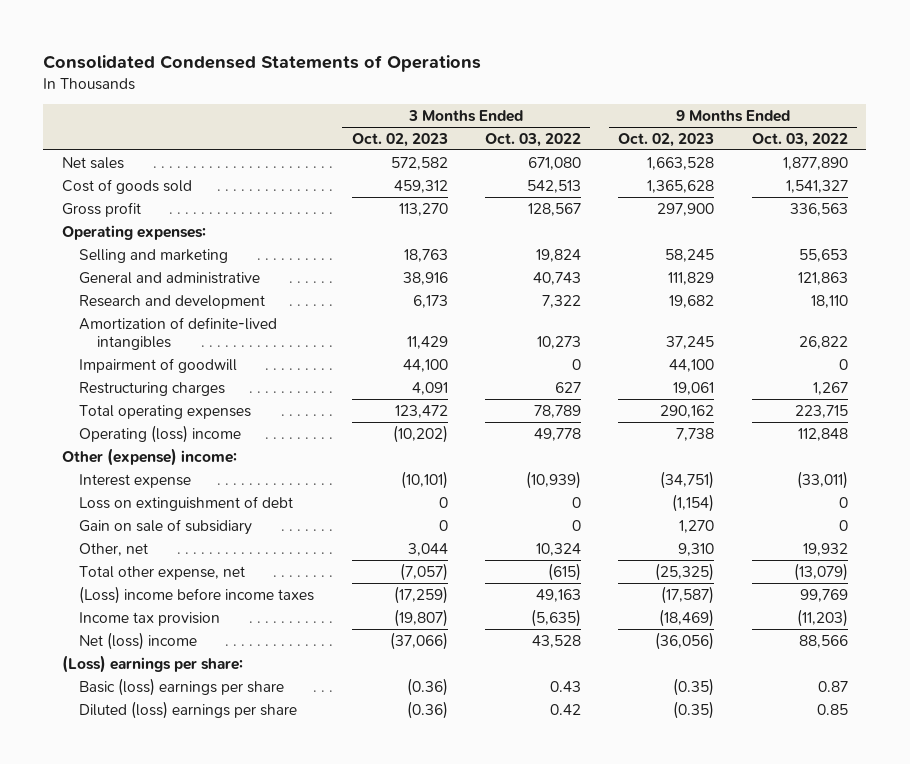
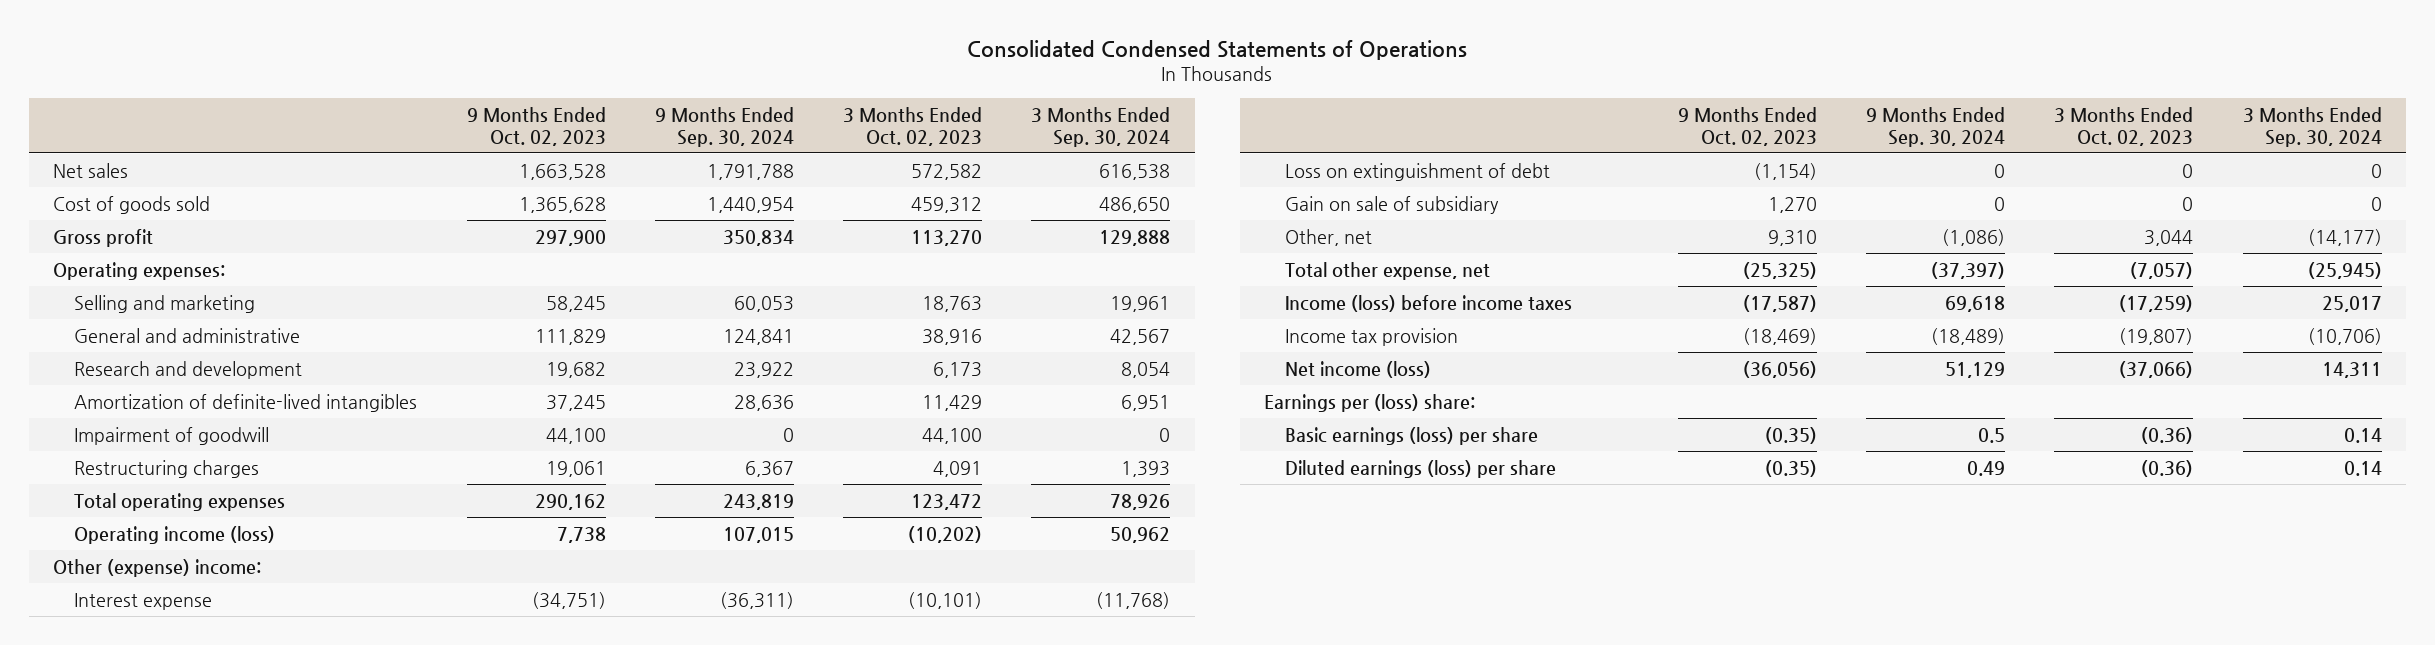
- | 3 Months Ended Oct. 02, 2023 | 3 Months Ended Oct. 03, 2022 | 9 Months Ended Oct. 02, 2023 | 9 Months Ended Oct. 03, 2022
+ | 9 Months Ended Oct. 02, 2023 | 9 Months Ended Sep. 30, 2024 | 3 Months Ended Oct. 02, 2023 | 3 Months Ended Sep. 30, 2024
- Operating (loss) income | (10,202) | 49,778 | 7,738 | 112,848
+ Operating income (loss) | 7,738 | 107,015 | (10,202) | 50,962
- (Loss) income before income taxes | (17,259) | 49,163 | (17,587) | 99,769
+ Income (loss) before income taxes | (17,587) | 69,618 | (17,259) | 25,017
- Net (loss) income | (37,066) | 43,528 | (36,056) | 88,566
- (Loss) earnings per share:
- Basic (loss) earnings per share | (0.36) | 0.43 | (0.35) | 0.87
- Diluted (loss) earnings per share | (0.36) | 0.42 | (0.35) | 0.85
+ Net income (loss) | (36,056) | 51,129 | (37,066) | 14,311
+ Earnings per (loss) share:
+ Basic earnings (loss) per share | (0.35) | 0.5 | (0.36) | 0.14
+ Diluted earnings (loss) per share | (0.35) | 0.49 | (0.36) | 0.14

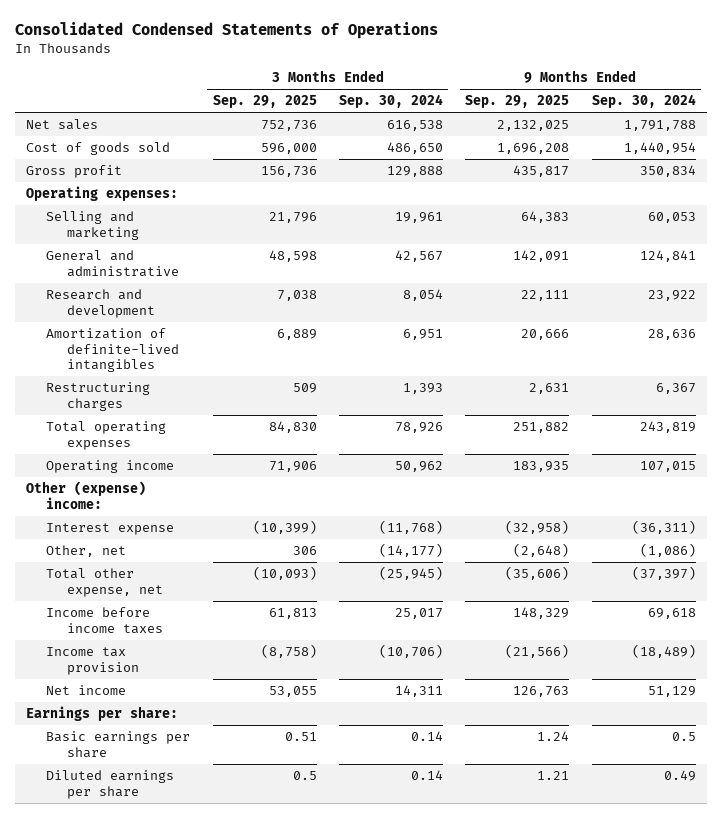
- | 9 Months Ended Oct. 02, 2023 | 9 Months Ended Sep. 30, 2024 | 3 Months Ended Oct. 02, 2023 | 3 Months Ended Sep. 30, 2024
+ | 3 Months Ended Sep. 29, 2025 | 3 Months Ended Sep. 30, 2024 | 9 Months Ended Sep. 29, 2025 | 9 Months Ended Sep. 30, 2024
- Impairment of goodwill | 44,100 | 0 | 44,100 | 0
- Operating income (loss) | 7,738 | 107,015 | (10,202) | 50,962
+ Operating income | 71,906 | 50,962 | 183,935 | 107,015
- Loss on extinguishment of debt | (1,154) | 0 | 0 | 0
- Gain on sale of subsidiary | 1,270 | 0 | 0 | 0
- Income (loss) before income taxes | (17,587) | 69,618 | (17,259) | 25,017
+ Income before income taxes | 61,813 | 25,017 | 148,329 | 69,618
- Net income (loss) | (36,056) | 51,129 | (37,066) | 14,311
- Earnings per (loss) share:
- Basic earnings (loss) per share | (0.35) | 0.5 | (0.36) | 0.14
- Diluted earnings (loss) per share | (0.35) | 0.49 | (0.36) | 0.14
+ Net income | 53,055 | 14,311 | 126,763 | 51,129
+ Earnings per share:
+ Basic earnings per share | 0.51 | 0.14 | 1.24 | 0.5
+ Diluted earnings per share | 0.5 | 0.14 | 1.21 | 0.49

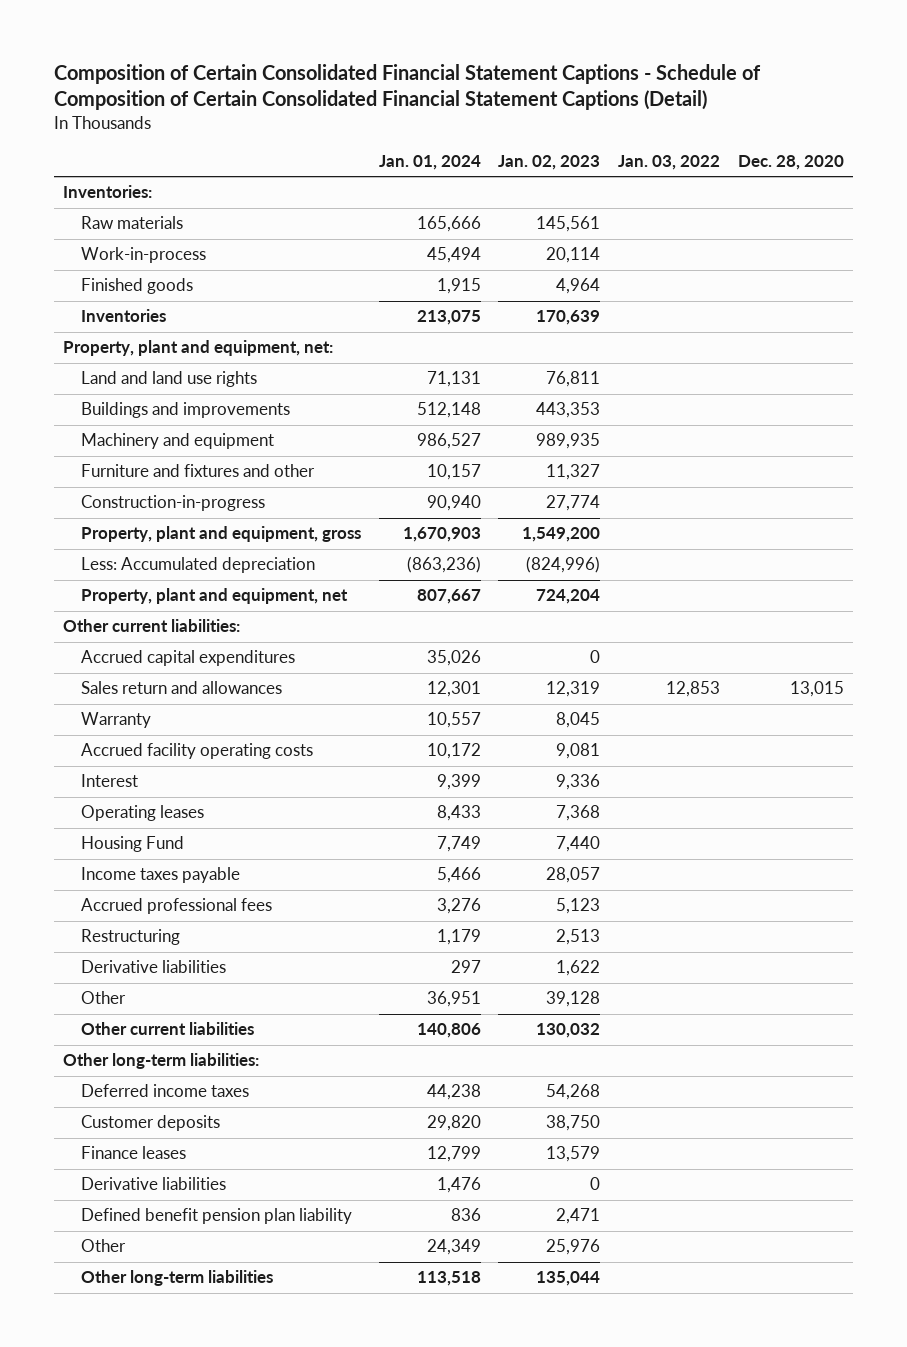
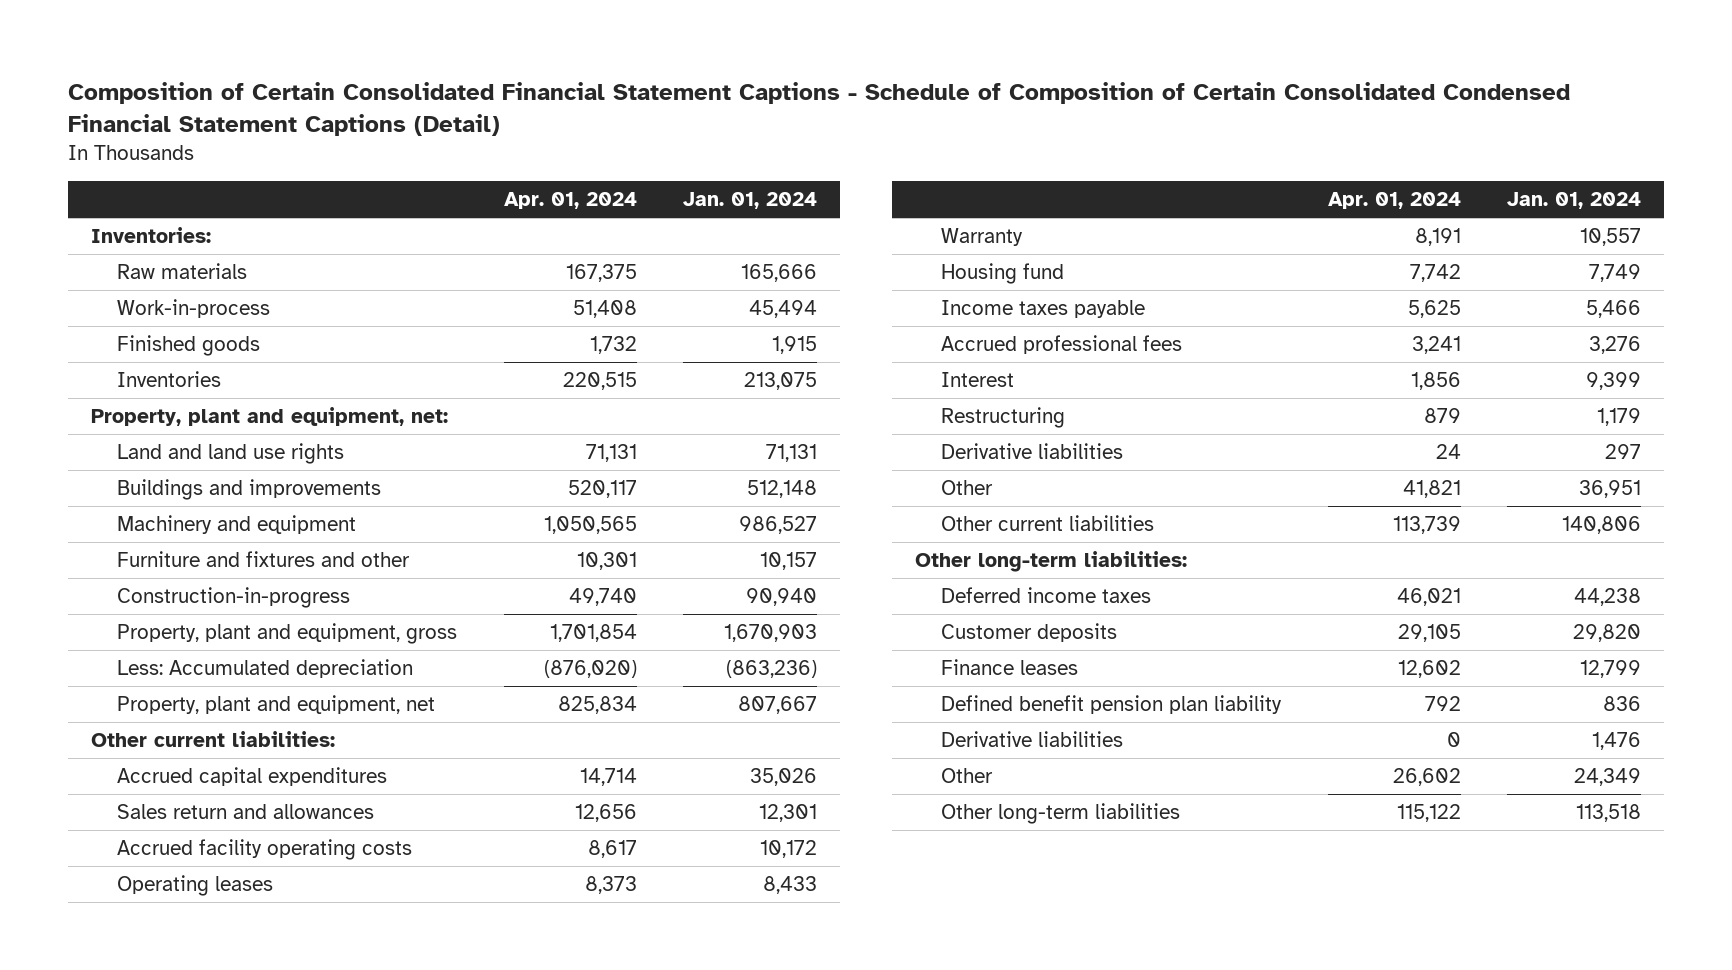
- Composition of Certain Consolidated Financial Statement Captions - Schedule of Composition of Certain Consolidated Financial Statement Captions (Detail)
+ Composition of Certain Consolidated Financial Statement Captions - Schedule of Composition of Certain Consolidated Condensed Financial Statement Captions (Detail)
- | Jan. 01, 2024 | Jan. 02, 2023 | Jan. 03, 2022 | Dec. 28, 2020
+ | Apr. 01, 2024 | Jan. 01, 2024
- Housing Fund | 7,749 | 7,440 | |
moved down: Warranty | 8,191 | 10,557
+ Housing fund | 7,742 | 7,749
moved down: Interest | 1,856 | 9,399
moved down: Derivative liabilities | 0 | 1,476

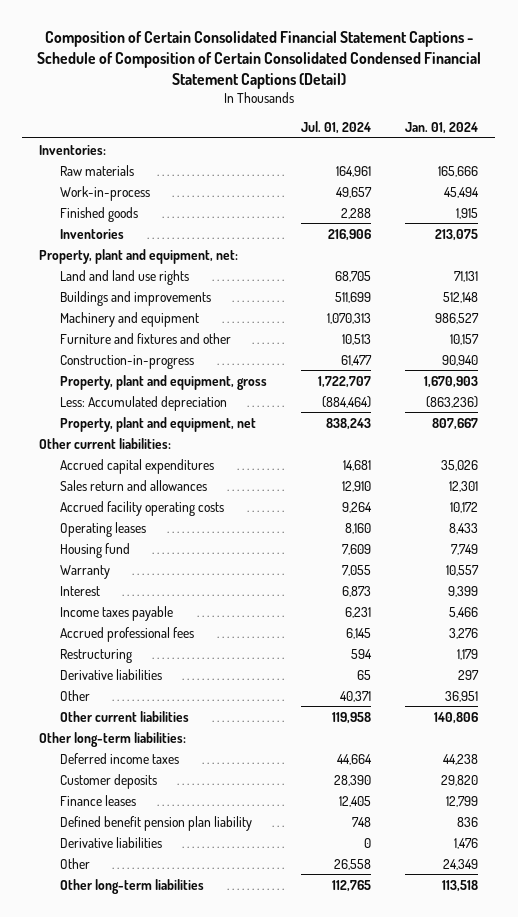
- | Apr. 01, 2024 | Jan. 01, 2024
+ | Jul. 01, 2024 | Jan. 01, 2024
moved down: Warranty | 7,055 | 10,557
moved up: Interest | 6,873 | 9,399

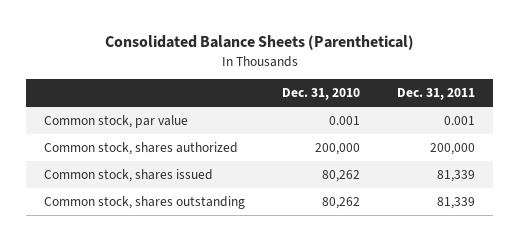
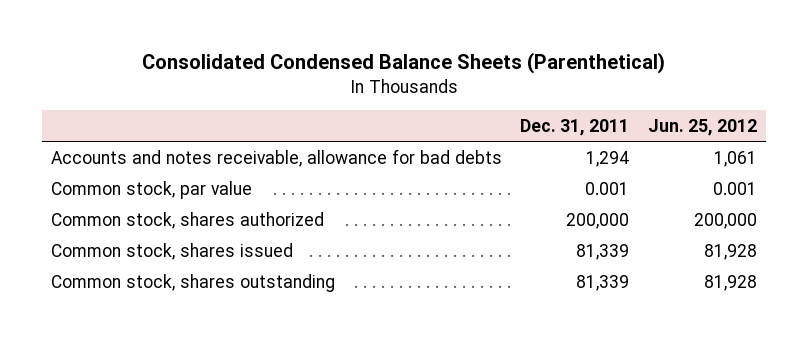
- Consolidated Balance Sheets (Parenthetical)
+ Consolidated Condensed Balance Sheets (Parenthetical)
- | Dec. 31, 2010 | Dec. 31, 2011
+ | Dec. 31, 2011 | Jun. 25, 2012
+ Accounts and notes receivable, allowance for bad debts | 1,294 | 1,061

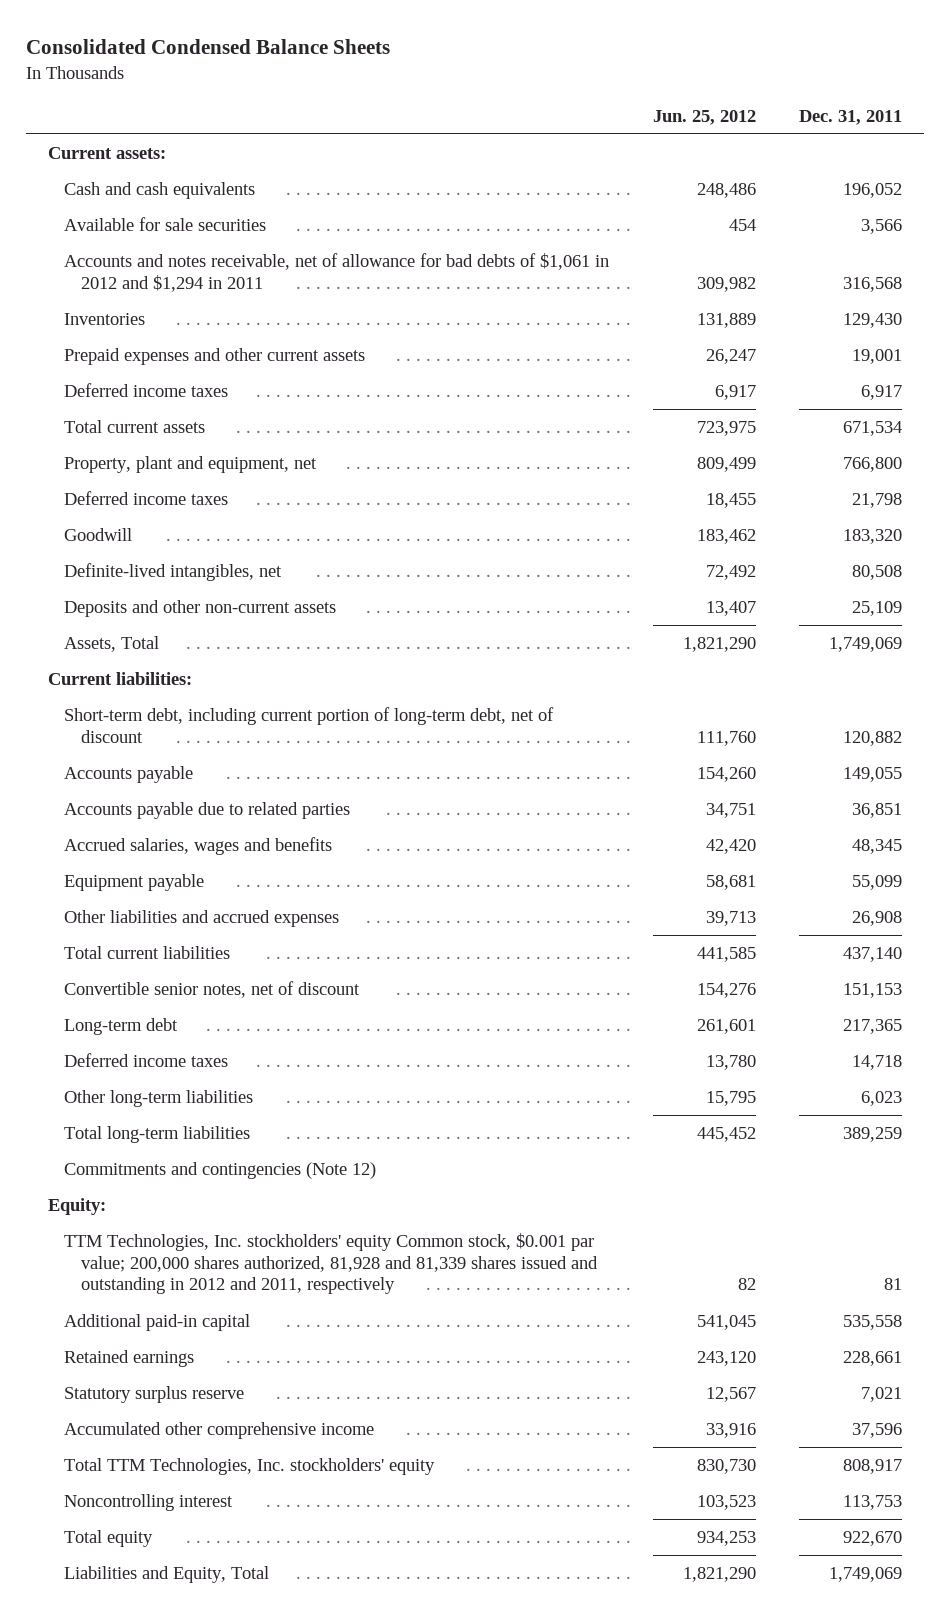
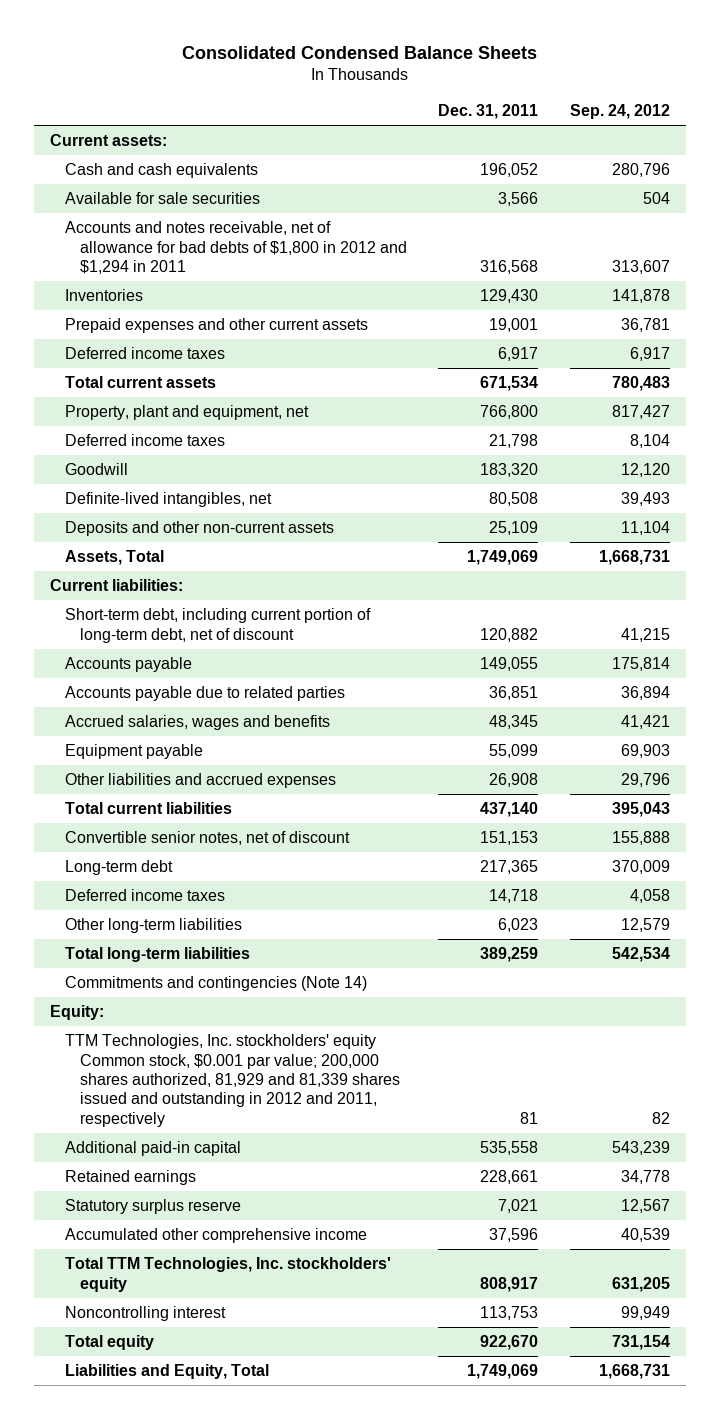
- | Jun. 25, 2012 | Dec. 31, 2011
+ | Dec. 31, 2011 | Sep. 24, 2012
- Accounts and notes receivable, net of allowance for bad debts of $1,061 in 2012 and $1,294 in 2011 | 309,982 | 316,568
+ Accounts and notes receivable, net of allowance for bad debts of $1,800 in 2012 and $1,294 in 2011 | 316,568 | 313,607
- Commitments and contingencies (Note 12)
+ Commitments and contingencies (Note 14)
- TTM Technologies, Inc. stockholders' equity Common stock, $0.001 par value; 200,000 shares authorized, 81,928 and 81,339 shares issued and outstanding in 2012 and 2011, respectively | 82 | 81
+ TTM Technologies, Inc. stockholders' equity Common stock, $0.001 par value; 200,000 shares authorized, 81,929 and 81,339 shares issued and outstanding in 2012 and 2011, respectively | 81 | 82

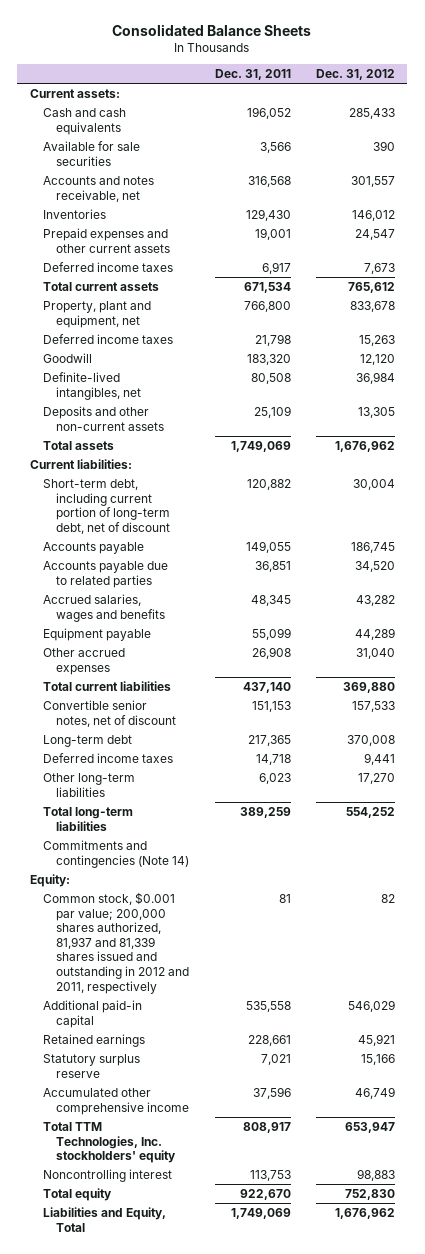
- Consolidated Condensed Balance Sheets
+ Consolidated Balance Sheets
- | Dec. 31, 2011 | Sep. 24, 2012
+ | Dec. 31, 2011 | Dec. 31, 2012
- Accounts and notes receivable, net of allowance for bad debts of $1,800 in 2012 and $1,294 in 2011 | 316,568 | 313,607
+ Accounts and notes receivable, net | 316,568 | 301,557
- Assets, Total | 1,749,069 | 1,668,731
+ Total assets | 1,749,069 | 1,676,962
- Other liabilities and accrued expenses | 26,908 | 29,796
+ Other accrued expenses | 26,908 | 31,040
- TTM Technologies, Inc. stockholders' equity Common stock, $0.001 par value; 200,000 shares authorized, 81,929 and 81,339 shares issued and outstanding in 2012 and 2011, respectively | 81 | 82
+ Common stock, $0.001 par value; 200,000 shares authorized, 81,937 and 81,339 shares issued and outstanding in 2012 and 2011, respectively | 81 | 82

